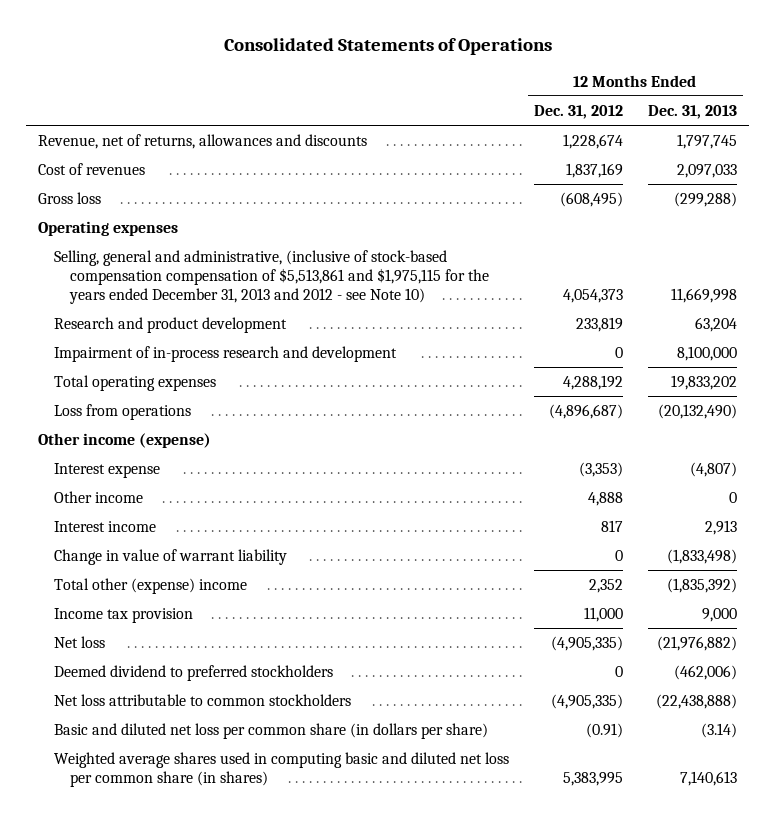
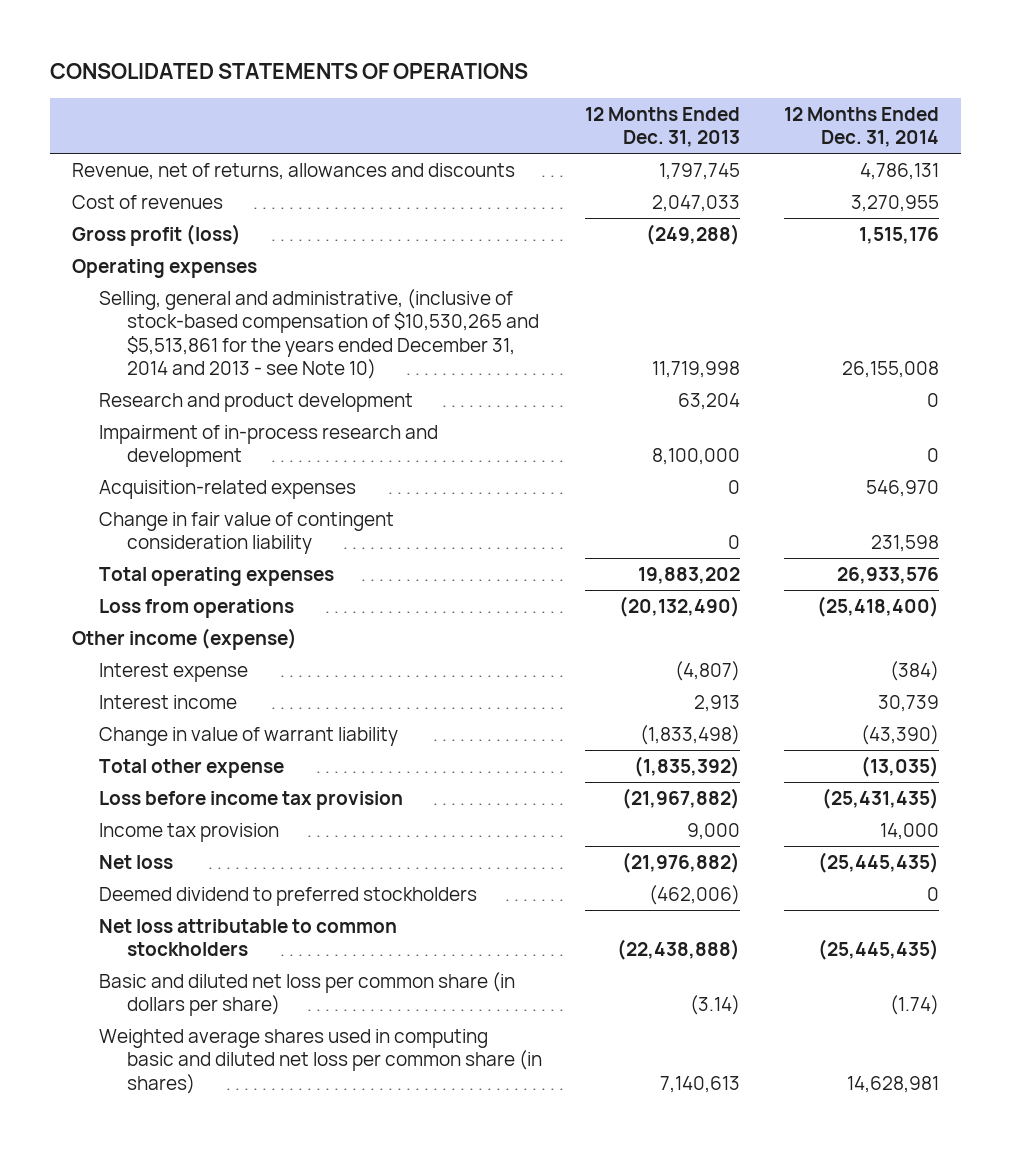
- Consolidated Statements of Operations
+ CONSOLIDATED STATEMENTS OF OPERATIONS
- | 12 Months Ended Dec. 31, 2012 | 12 Months Ended Dec. 31, 2013
+ | 12 Months Ended Dec. 31, 2013 | 12 Months Ended Dec. 31, 2014
- Cost of revenues | 1,837,169 | 2,097,033
- Gross loss | (608,495) | (299,288)
+ Cost of revenues | 2,047,033 | 3,270,955
+ Gross profit (loss) | (249,288) | 1,515,176
- Selling, general and administrative, (inclusive of stock-based compensation compensation of $5,513,861 and $1,975,115 for the years ended December 31, 2013 and 2012 - see Note 10) | 4,054,373 | 11,669,998
+ Selling, general and administrative, (inclusive of stock-based compensation of $10,530,265 and $5,513,861 for the years ended December 31, 2014 and 2013 - see Note 10) | 11,719,998 | 26,155,008
- Total operating expenses | 4,288,192 | 19,833,202
+ Acquisition-related expenses | 0 | 546,970
+ Change in fair value of contingent consideration liability | 0 | 231,598
+ Total operating expenses | 19,883,202 | 26,933,576
- Other income | 4,888 | 0
- Total other (expense) income | 2,352 | (1,835,392)
+ Total other expense | (1,835,392) | (13,035)
+ Loss before income tax provision | (21,967,882) | (25,431,435)

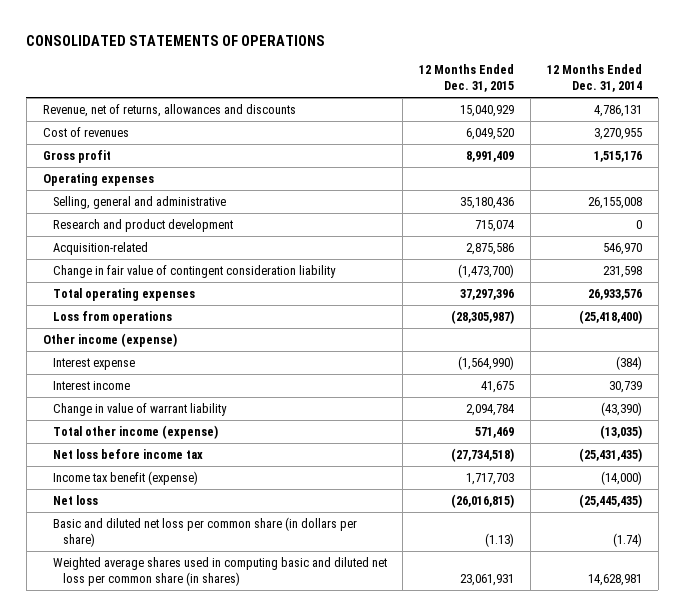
- | 12 Months Ended Dec. 31, 2013 | 12 Months Ended Dec. 31, 2014
+ | 12 Months Ended Dec. 31, 2015 | 12 Months Ended Dec. 31, 2014
- Gross profit (loss) | (249,288) | 1,515,176
+ Gross profit | 8,991,409 | 1,515,176
- Selling, general and administrative, (inclusive of stock-based compensation of $10,530,265 and $5,513,861 for the years ended December 31, 2014 and 2013 - see Note 10) | 11,719,998 | 26,155,008
+ Selling, general and administrative | 35,180,436 | 26,155,008
- Impairment of in-process research and development | 8,100,000 | 0
- Acquisition-related expenses | 0 | 546,970
+ Acquisition-related | 2,875,586 | 546,970
- Total other expense | (1,835,392) | (13,035)
- Loss before income tax provision | (21,967,882) | (25,431,435)
- Income tax provision | 9,000 | 14,000
+ Total other income (expense) | 571,469 | (13,035)
+ Net loss before income tax | (27,734,518) | (25,431,435)
+ Income tax benefit (expense) | 1,717,703 | (14,000)
- Deemed dividend to preferred stockholders | (462,006) | 0
- Net loss attributable to common stockholders | (22,438,888) | (25,445,435)

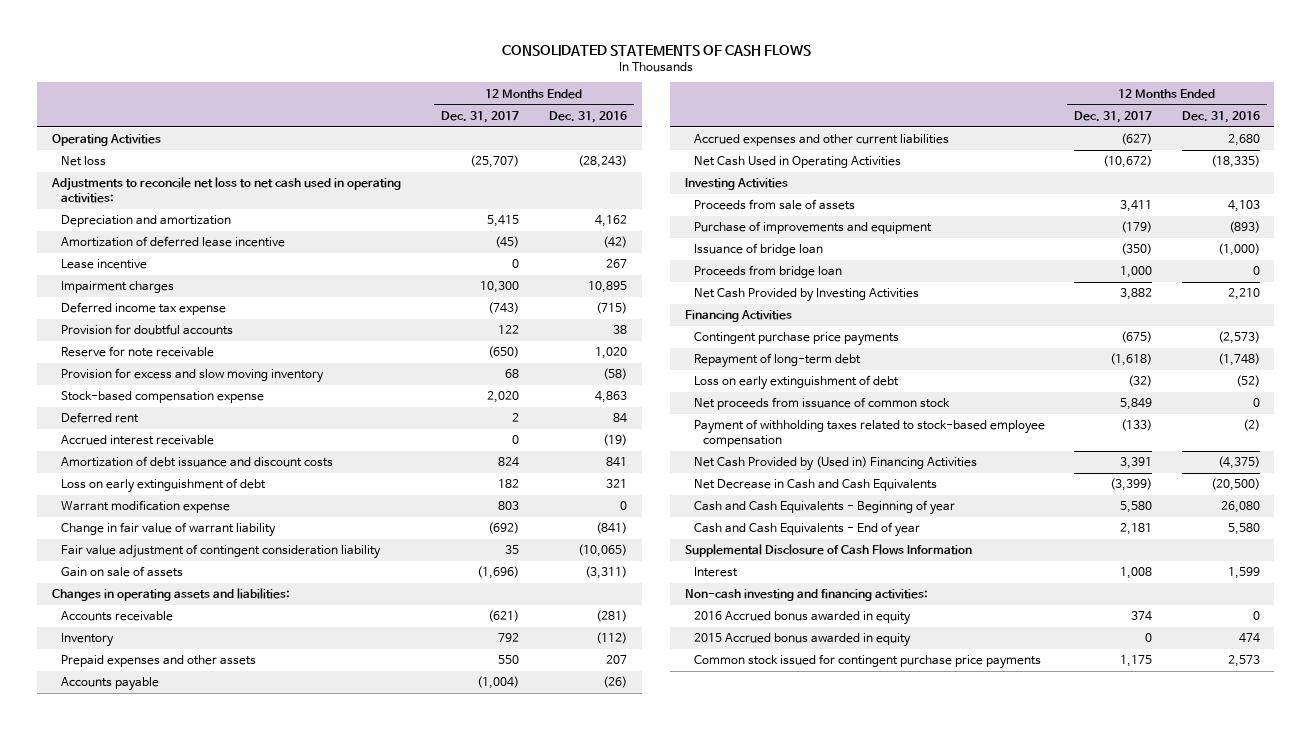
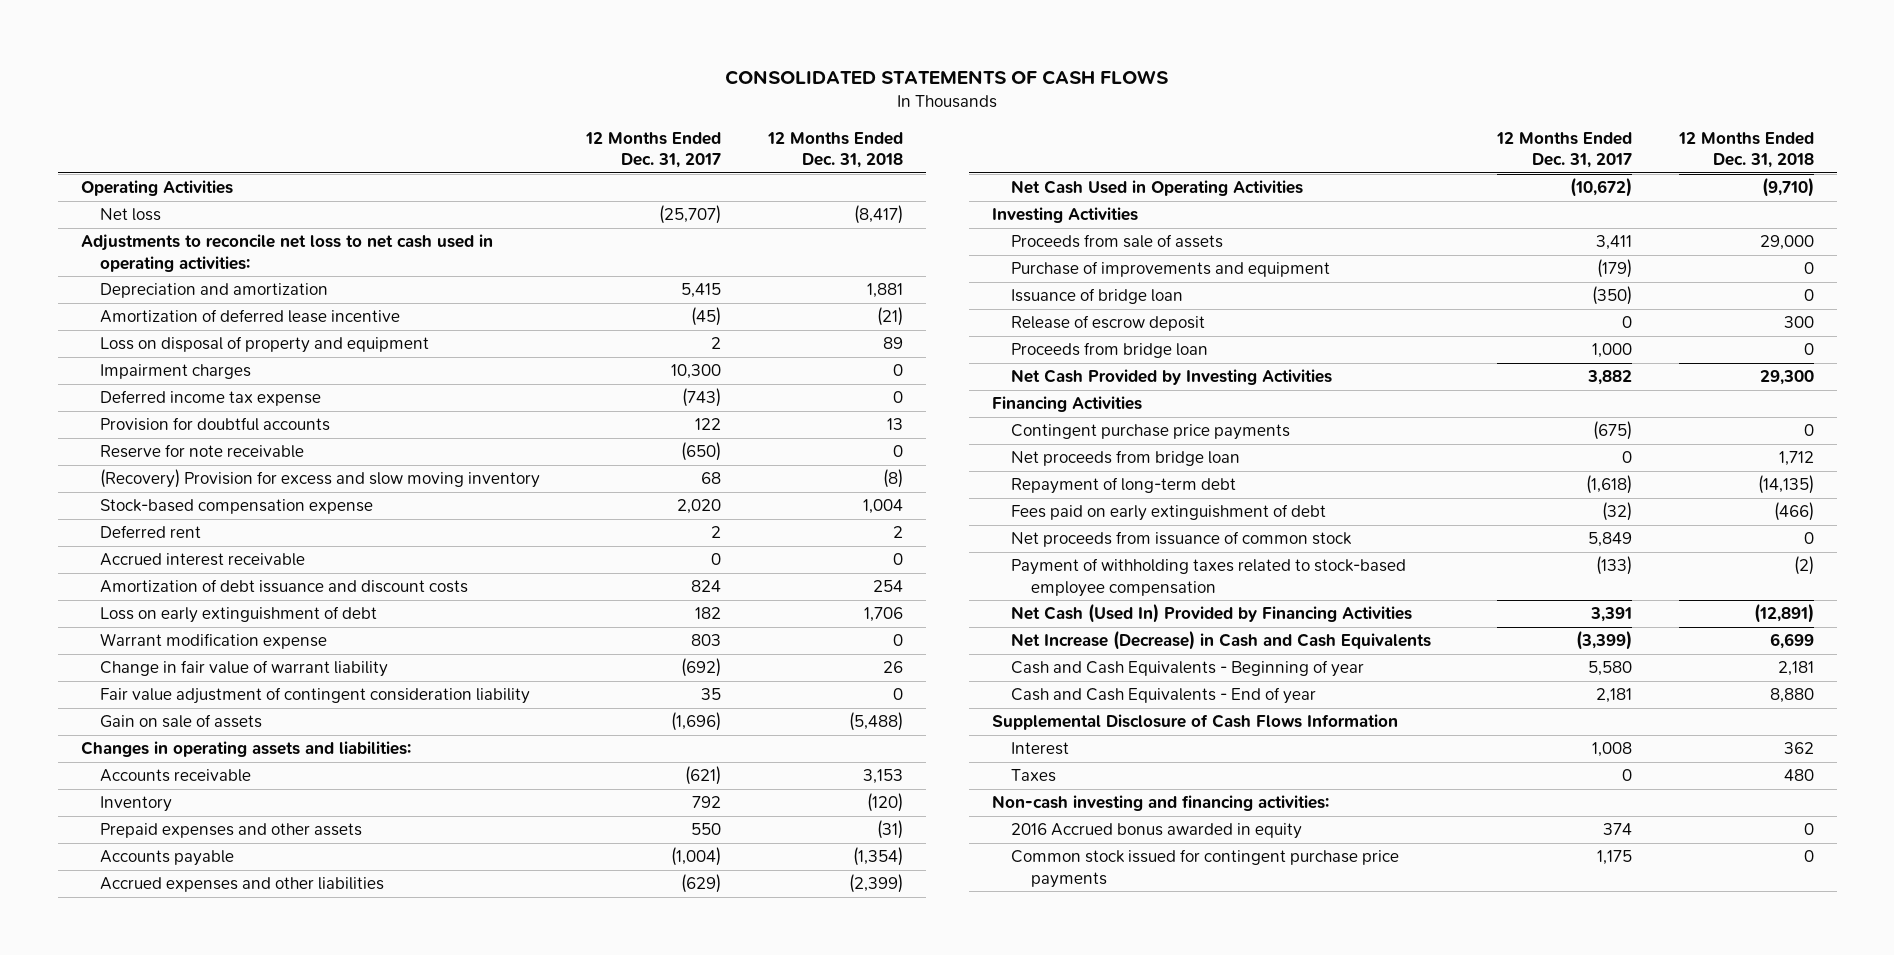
- | 12 Months Ended Dec. 31, 2017 | 12 Months Ended Dec. 31, 2016
+ | 12 Months Ended Dec. 31, 2017 | 12 Months Ended Dec. 31, 2018
- Lease incentive | 0 | 267
+ Loss on disposal of property and equipment | 2 | 89
- Provision for excess and slow moving inventory | 68 | (58)
+ (Recovery) Provision for excess and slow moving inventory | 68 | (8)
- Accrued expenses and other current liabilities | (627) | 2,680
+ Accrued expenses and other liabilities | (629) | (2,399)
+ Release of escrow deposit | 0 | 300
+ Net proceeds from bridge loan | 0 | 1,712
- Loss on early extinguishment of debt | (32) | (52)
+ Fees paid on early extinguishment of debt | (32) | (466)
- Net Cash Provided by (Used in) Financing Activities | 3,391 | (4,375)
- Net Decrease in Cash and Cash Equivalents | (3,399) | (20,500)
+ Net Cash (Used In) Provided by Financing Activities | 3,391 | (12,891)
+ Net Increase (Decrease) in Cash and Cash Equivalents | (3,399) | 6,699
+ Taxes | 0 | 480
- 2015 Accrued bonus awarded in equity | 0 | 474

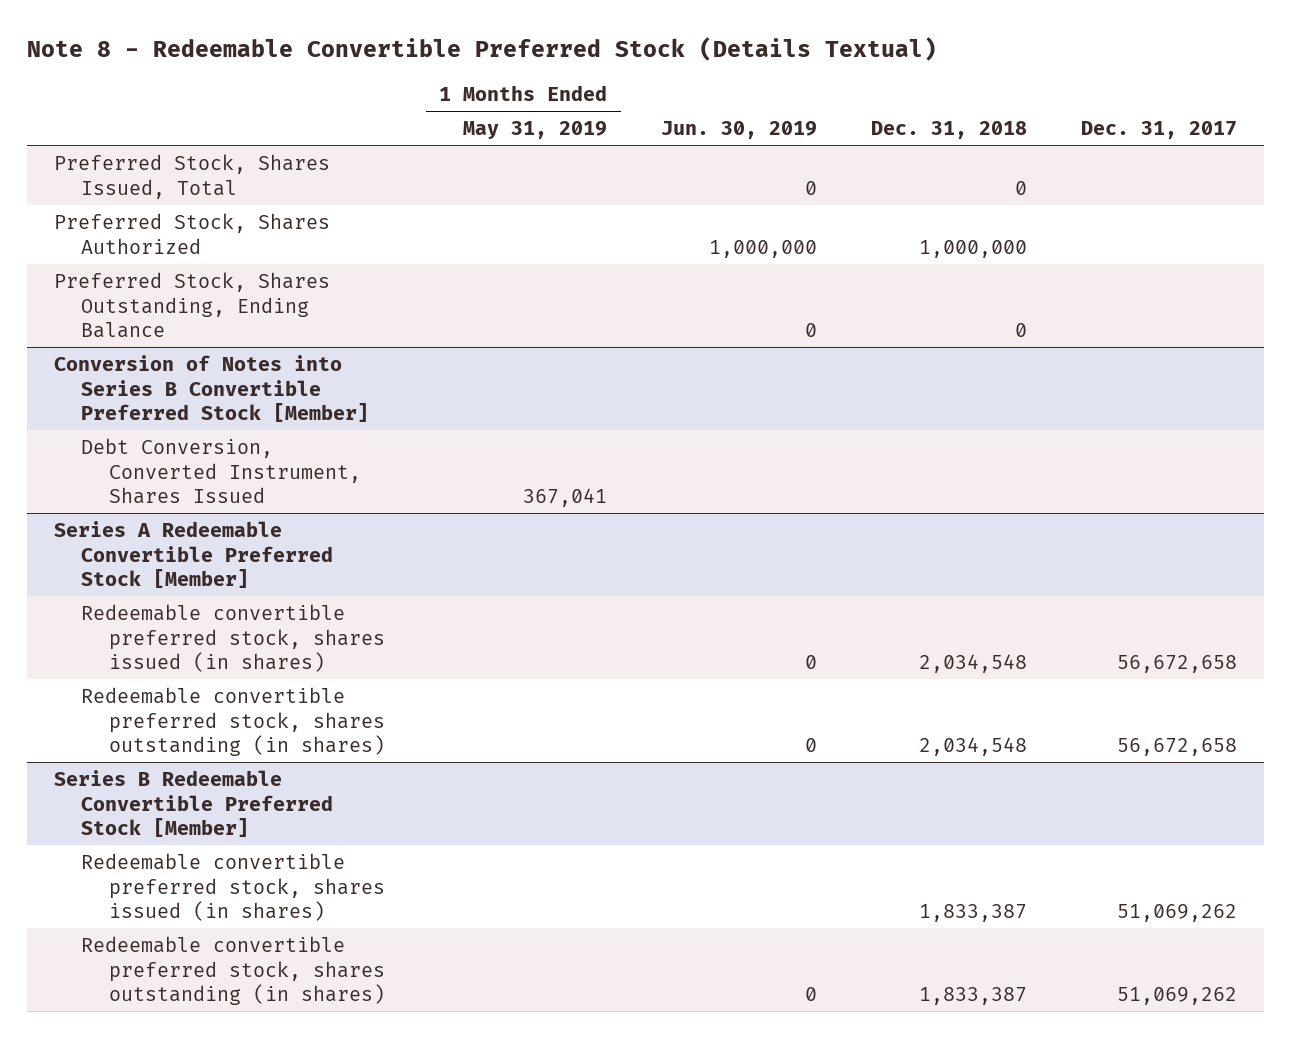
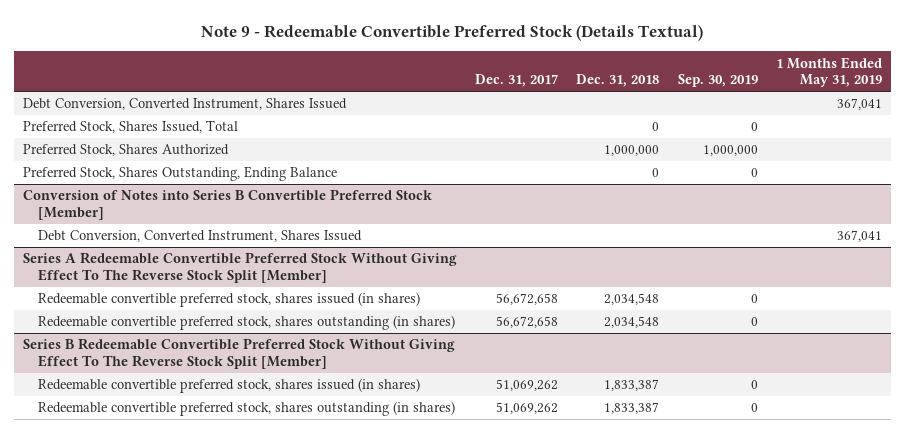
- Note 8 - Redeemable Convertible Preferred Stock (Details Textual)
+ Note 9 - Redeemable Convertible Preferred Stock (Details Textual)
- | 1 Months Ended May 31, 2019 | Jun. 30, 2019 | Dec. 31, 2018 | Dec. 31, 2017
+ | Dec. 31, 2017 | Dec. 31, 2018 | Sep. 30, 2019 | 1 Months Ended May 31, 2019
+ Debt Conversion, Converted Instrument, Shares Issued | | | | 367,041
- Series A Redeemable Convertible Preferred Stock [Member]
+ Series A Redeemable Convertible Preferred Stock Without Giving Effect To The Reverse Stock Split [Member]
- Series B Redeemable Convertible Preferred Stock [Member]
+ Series B Redeemable Convertible Preferred Stock Without Giving Effect To The Reverse Stock Split [Member]

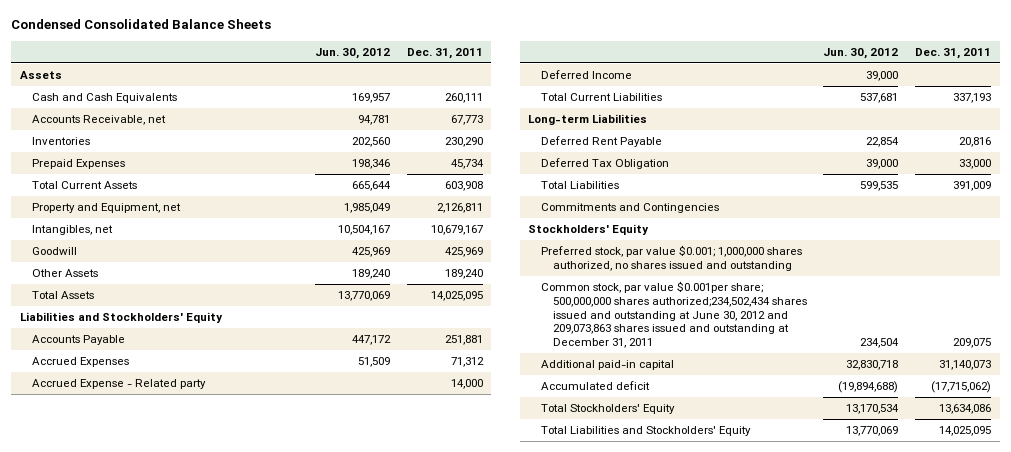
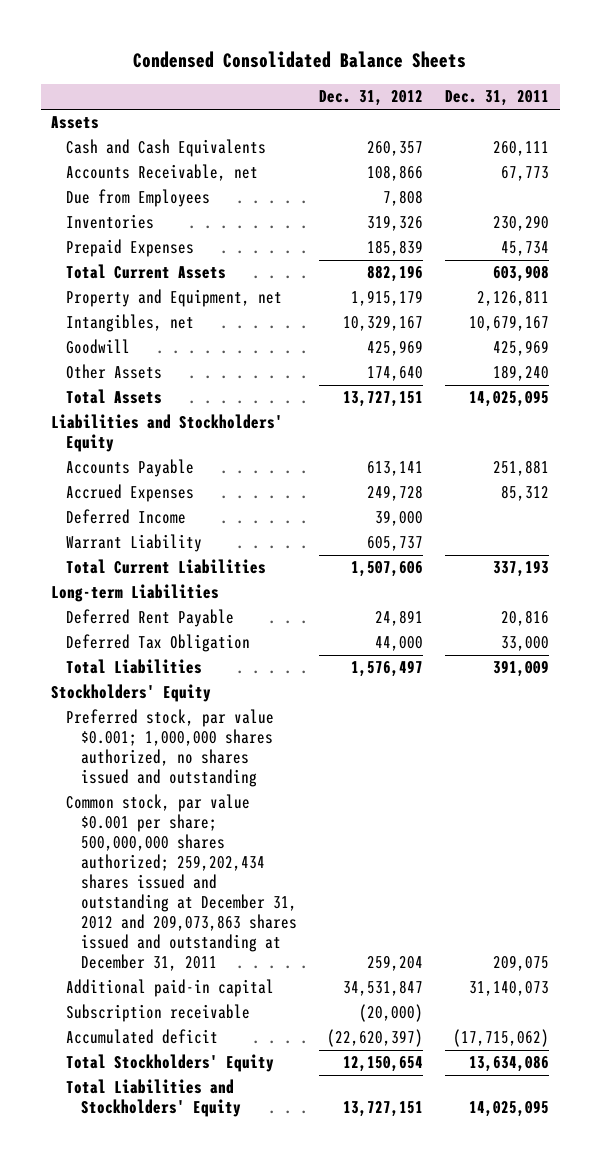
- | Jun. 30, 2012 | Dec. 31, 2011
+ | Dec. 31, 2012 | Dec. 31, 2011
+ Due from Employees | 7,808 |
- Accrued Expenses | 51,509 | 71,312
- Accrued Expense - Related party | | 14,000
+ Accrued Expenses | 249,728 | 85,312
+ Warrant Liability | 605,737 |
- Commitments and Contingencies
- Common stock, par value $0.001per share; 500,000,000 shares authorized;234,502,434 shares issued and outstanding at June 30, 2012 and 209,073,863 shares issued and outstanding at December 31, 2011 | 234,504 | 209,075
+ Common stock, par value $0.001 per share; 500,000,000 shares authorized; 259,202,434 shares issued and outstanding at December 31, 2012 and 209,073,863 shares issued and outstanding at December 31, 2011 | 259,204 | 209,075
+ Subscription receivable | (20,000) |

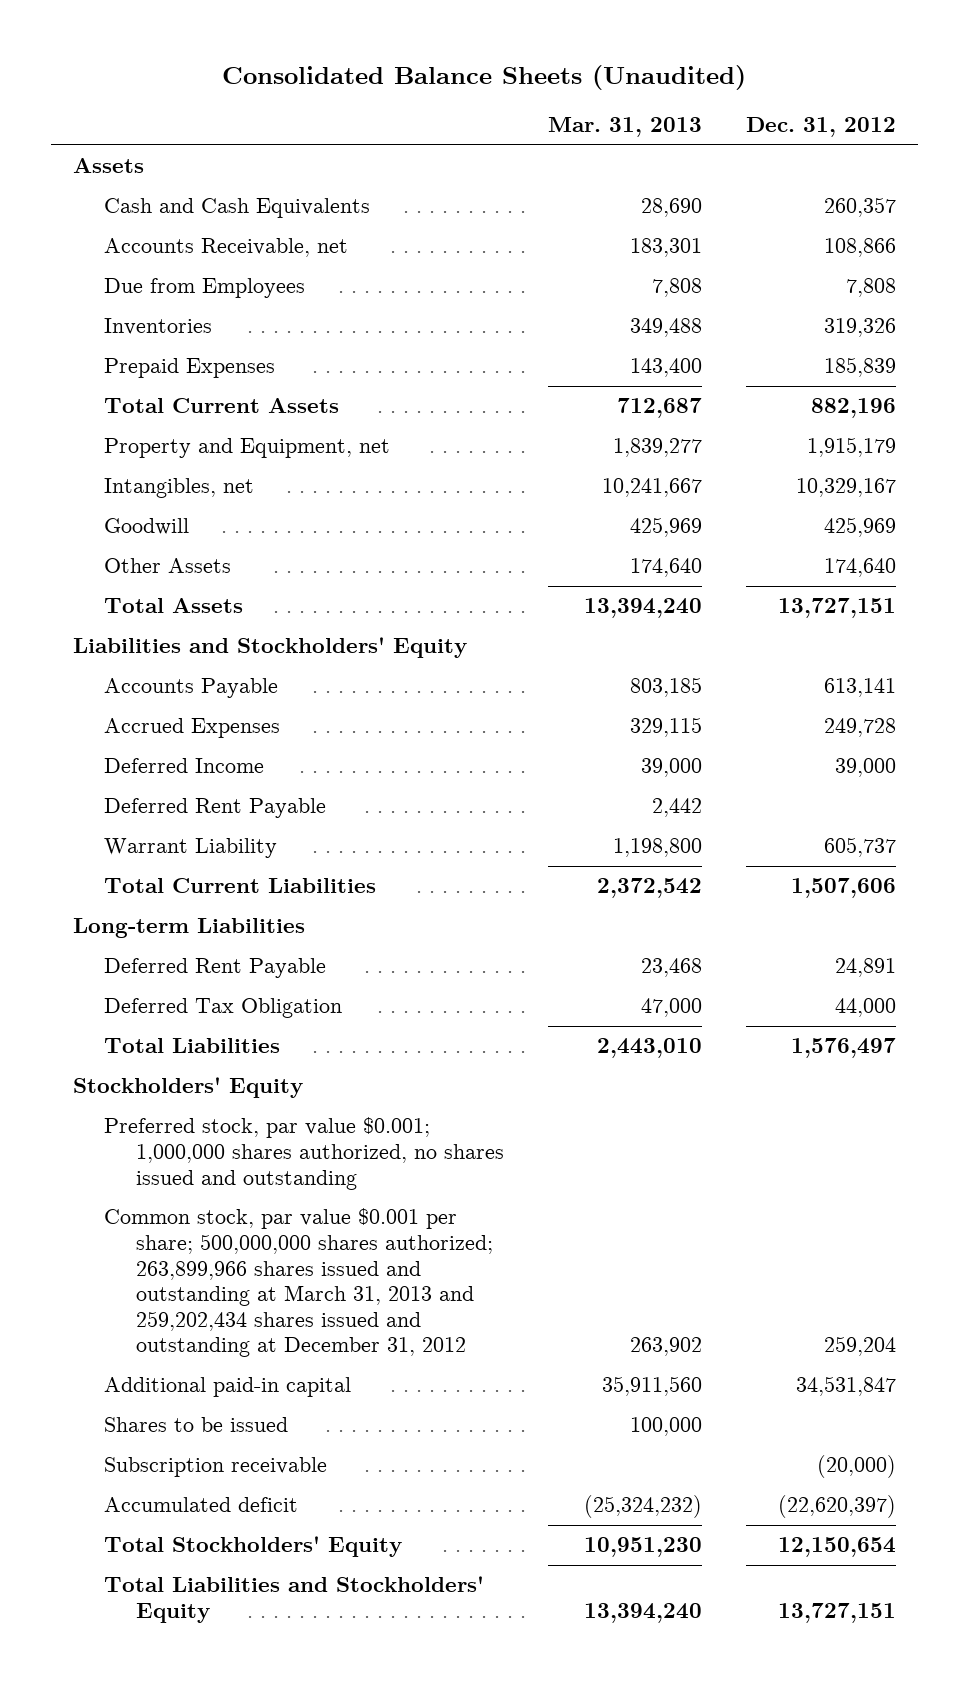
- Condensed Consolidated Balance Sheets
+ Consolidated Balance Sheets (Unaudited)
- | Dec. 31, 2012 | Dec. 31, 2011
+ | Mar. 31, 2013 | Dec. 31, 2012
+ Deferred Rent Payable | 2,442 |
- Common stock, par value $0.001 per share; 500,000,000 shares authorized; 259,202,434 shares issued and outstanding at December 31, 2012 and 209,073,863 shares issued and outstanding at December 31, 2011 | 259,204 | 209,075
+ Common stock, par value $0.001 per share; 500,000,000 shares authorized; 263,899,966 shares issued and outstanding at March 31, 2013 and 259,202,434 shares issued and outstanding at December 31, 2012 | 263,902 | 259,204
+ Shares to be issued | 100,000 |

